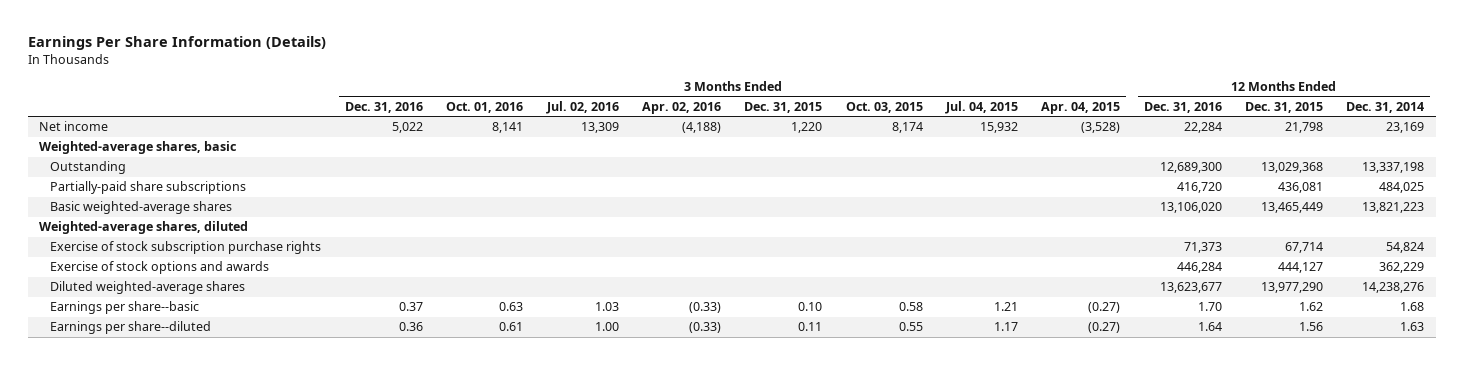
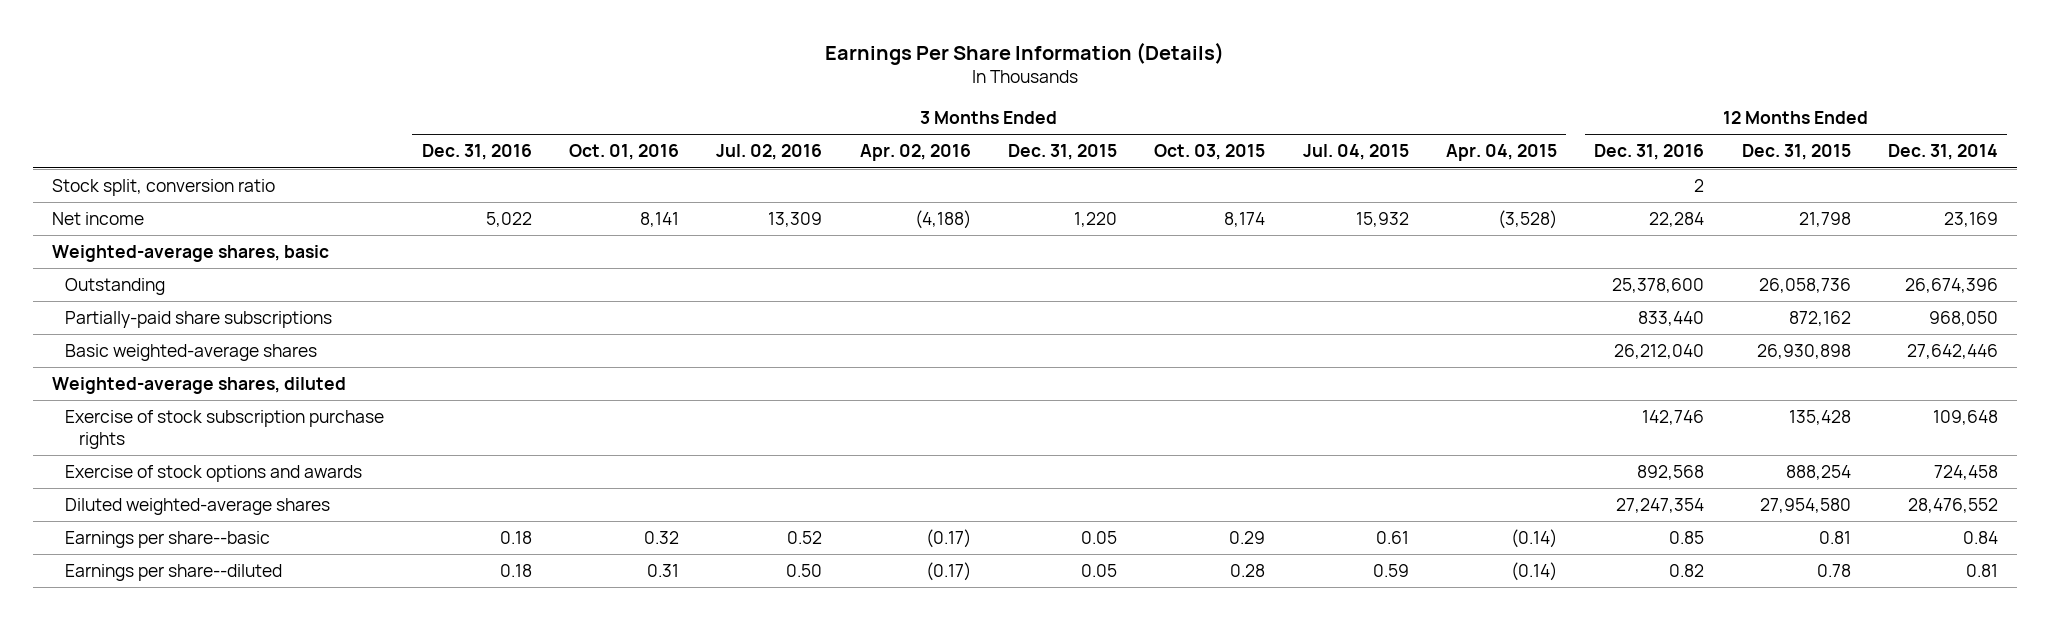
+ Stock split, conversion ratio | | | | | | | | | 2 | |
- Outstanding | | | | | | | | | 12,689,300 | 13,029,368 | 13,337,198
- Partially-paid share subscriptions | | | | | | | | | 416,720 | 436,081 | 484,025
- Basic weighted-average shares | | | | | | | | | 13,106,020 | 13,465,449 | 13,821,223
+ Outstanding | | | | | | | | | 25,378,600 | 26,058,736 | 26,674,396
+ Partially-paid share subscriptions | | | | | | | | | 833,440 | 872,162 | 968,050
+ Basic weighted-average shares | | | | | | | | | 26,212,040 | 26,930,898 | 27,642,446
- Exercise of stock subscription purchase rights | | | | | | | | | 71,373 | 67,714 | 54,824
- Exercise of stock options and awards | | | | | | | | | 446,284 | 444,127 | 362,229
- Diluted weighted-average shares | | | | | | | | | 13,623,677 | 13,977,290 | 14,238,276
- Earnings per share--basic | 0.37 | 0.63 | 1.03 | (0.33) | 0.10 | 0.58 | 1.21 | (0.27) | 1.70 | 1.62 | 1.68
- Earnings per share--diluted | 0.36 | 0.61 | 1.00 | (0.33) | 0.11 | 0.55 | 1.17 | (0.27) | 1.64 | 1.56 | 1.63
+ Exercise of stock subscription purchase rights | | | | | | | | | 142,746 | 135,428 | 109,648
+ Exercise of stock options and awards | | | | | | | | | 892,568 | 888,254 | 724,458
+ Diluted weighted-average shares | | | | | | | | | 27,247,354 | 27,954,580 | 28,476,552
+ Earnings per share--basic | 0.18 | 0.32 | 0.52 | (0.17) | 0.05 | 0.29 | 0.61 | (0.14) | 0.85 | 0.81 | 0.84
+ Earnings per share--diluted | 0.18 | 0.31 | 0.50 | (0.17) | 0.05 | 0.28 | 0.59 | (0.14) | 0.82 | 0.78 | 0.81

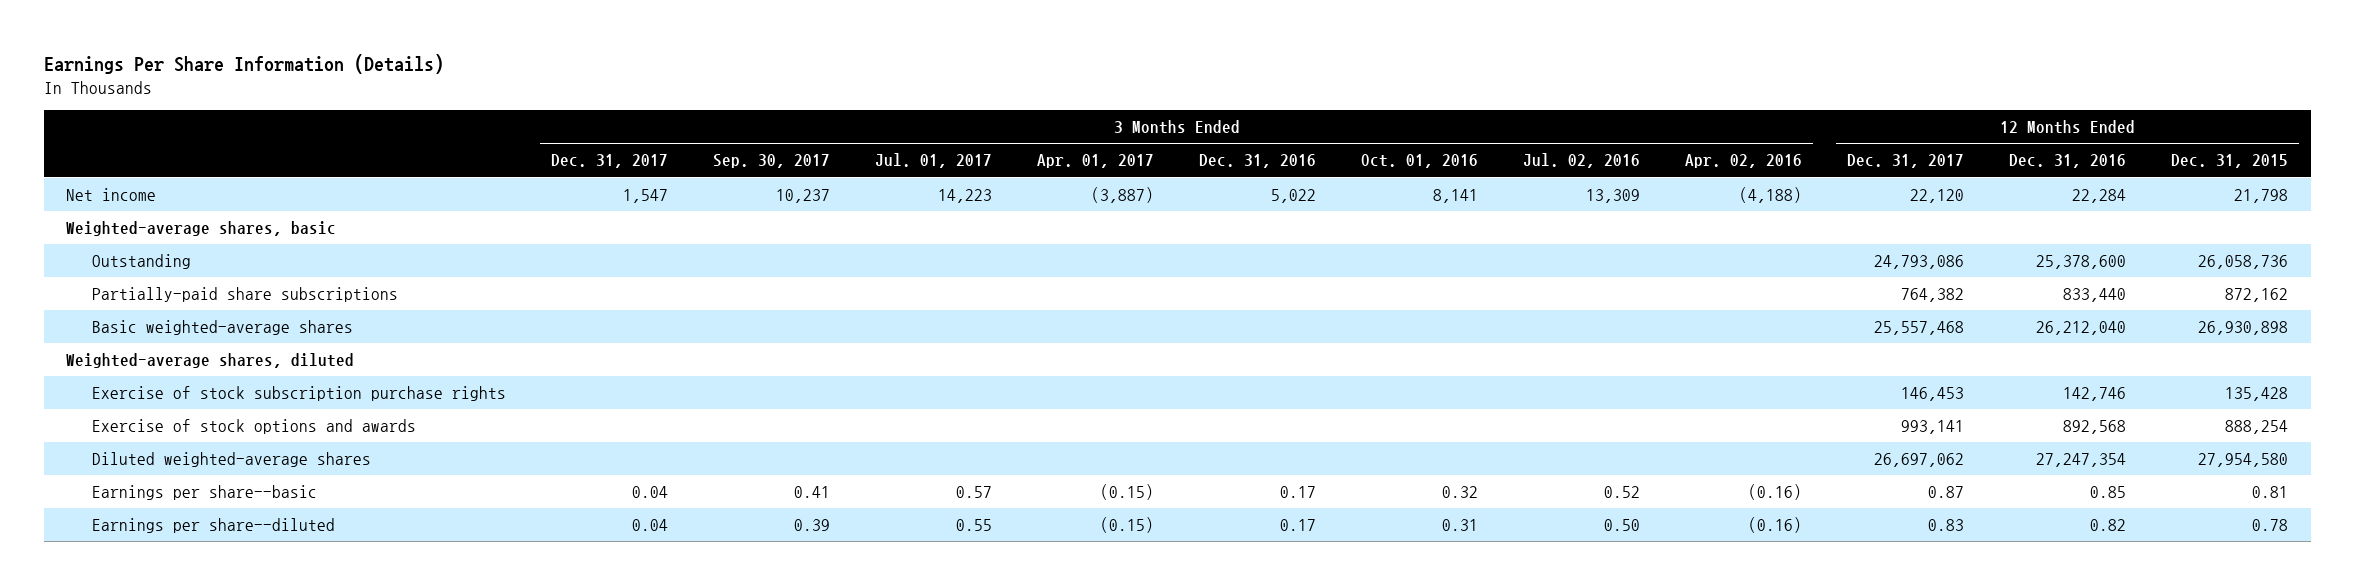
- | 3 Months Ended Dec. 31, 2016 | 3 Months Ended Oct. 01, 2016 | 3 Months Ended Jul. 02, 2016 | 3 Months Ended Apr. 02, 2016 | 3 Months Ended Dec. 31, 2015 | 3 Months Ended Oct. 03, 2015 | 3 Months Ended Jul. 04, 2015 | 3 Months Ended Apr. 04, 2015 | 12 Months Ended Dec. 31, 2016 | 12 Months Ended Dec. 31, 2015 | 12 Months Ended Dec. 31, 2014
+ | 3 Months Ended Dec. 31, 2017 | 3 Months Ended Sep. 30, 2017 | 3 Months Ended Jul. 01, 2017 | 3 Months Ended Apr. 01, 2017 | 3 Months Ended Dec. 31, 2016 | 3 Months Ended Oct. 01, 2016 | 3 Months Ended Jul. 02, 2016 | 3 Months Ended Apr. 02, 2016 | 12 Months Ended Dec. 31, 2017 | 12 Months Ended Dec. 31, 2016 | 12 Months Ended Dec. 31, 2015
- Stock split, conversion ratio | | | | | | | | | 2 | |
- Earnings per share--basic | 0.18 | 0.32 | 0.52 | (0.17) | 0.05 | 0.29 | 0.61 | (0.14) | 0.85 | 0.81 | 0.84
- Earnings per share--diluted | 0.18 | 0.31 | 0.50 | (0.17) | 0.05 | 0.28 | 0.59 | (0.14) | 0.82 | 0.78 | 0.81
+ Earnings per share--basic | 0.04 | 0.41 | 0.57 | (0.15) | 0.17 | 0.32 | 0.52 | (0.16) | 0.87 | 0.85 | 0.81
+ Earnings per share--diluted | 0.04 | 0.39 | 0.55 | (0.15) | 0.17 | 0.31 | 0.50 | (0.16) | 0.83 | 0.82 | 0.78

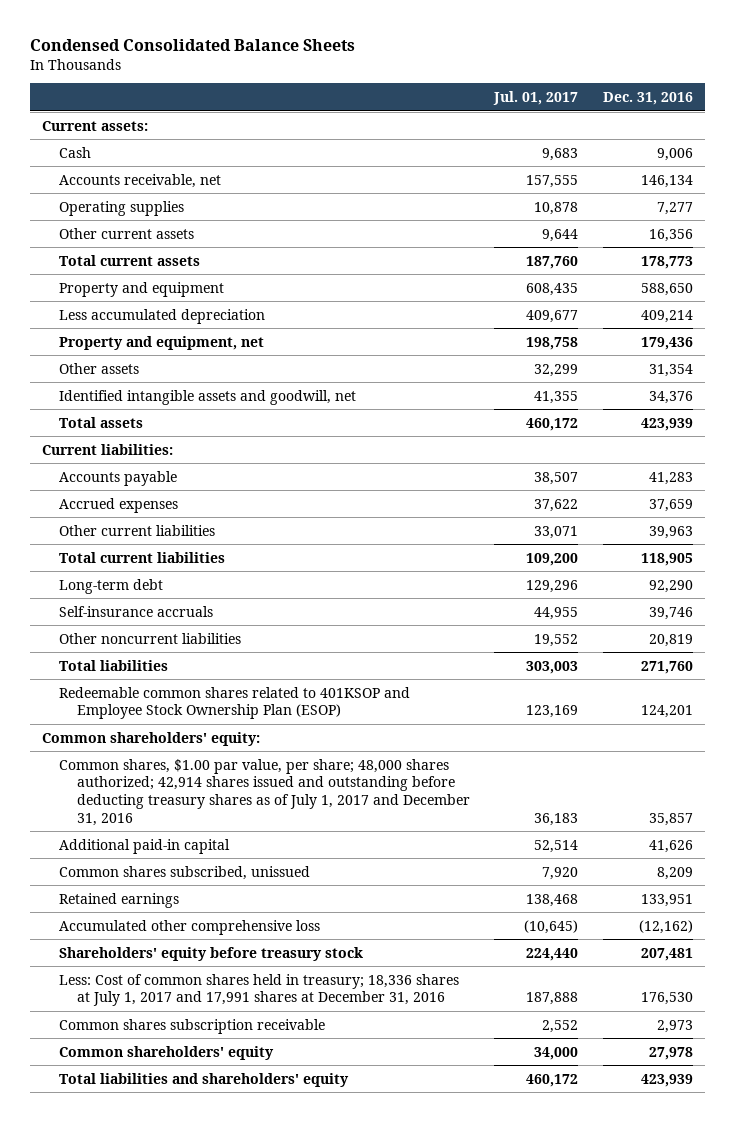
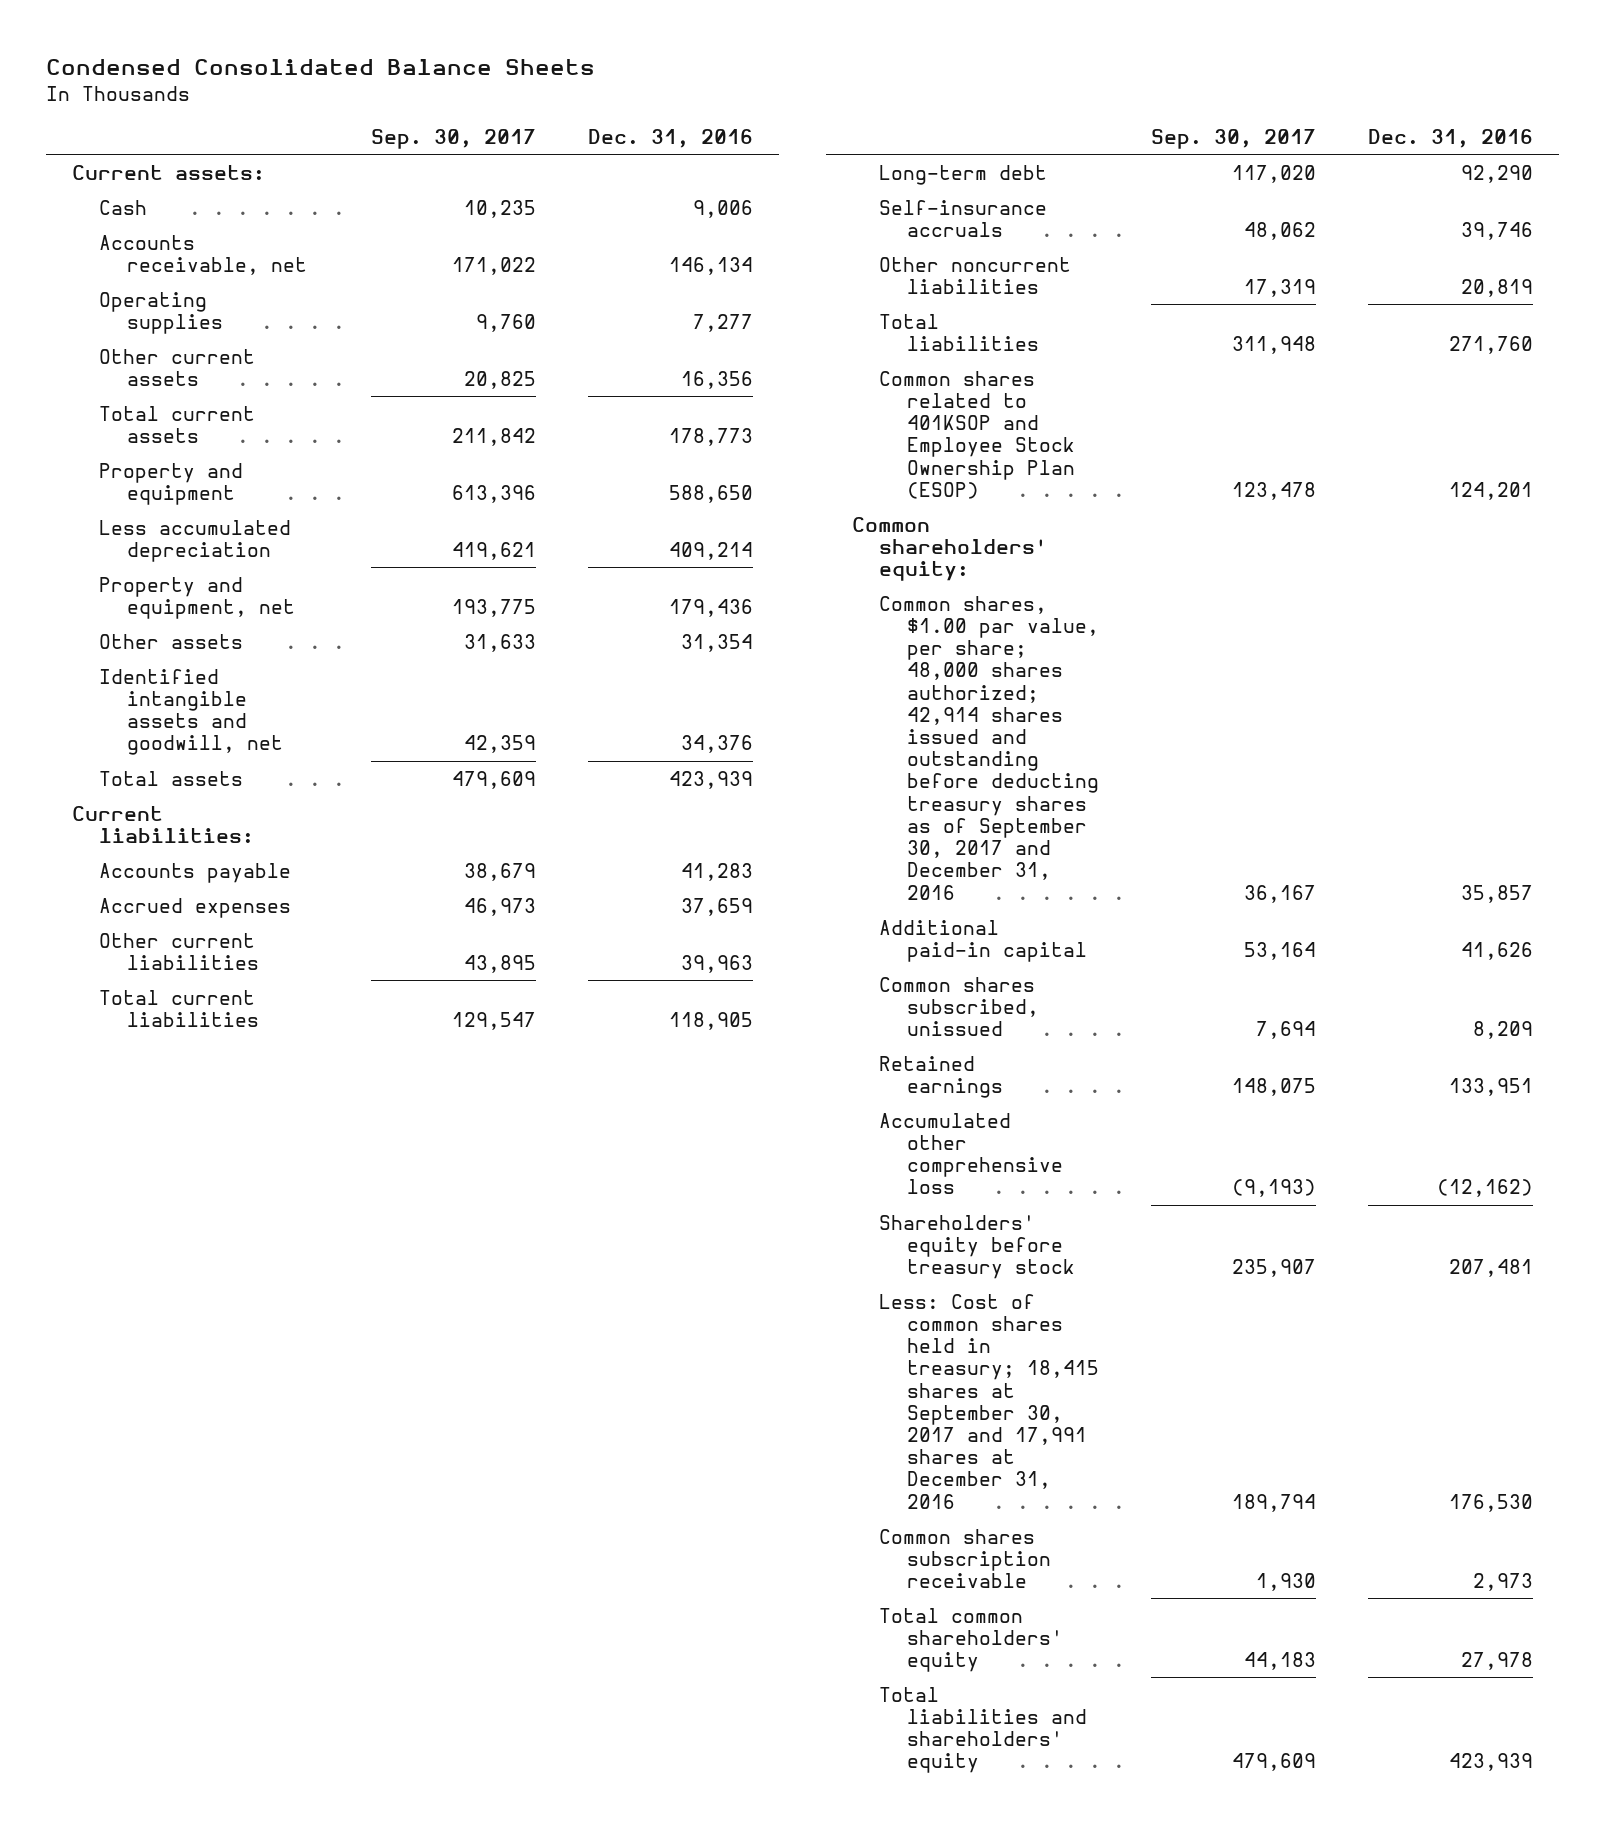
- | Jul. 01, 2017 | Dec. 31, 2016
+ | Sep. 30, 2017 | Dec. 31, 2016
- Redeemable common shares related to 401KSOP and Employee Stock Ownership Plan (ESOP) | 123,169 | 124,201
+ Common shares related to 401KSOP and Employee Stock Ownership Plan (ESOP) | 123,478 | 124,201
- Common shares, $1.00 par value, per share; 48,000 shares authorized; 42,914 shares issued and outstanding before deducting treasury shares as of July 1, 2017 and December 31, 2016 | 36,183 | 35,857
+ Common shares, $1.00 par value, per share; 48,000 shares authorized; 42,914 shares issued and outstanding before deducting treasury shares as of September 30, 2017 and December 31, 2016 | 36,167 | 35,857
- Less: Cost of common shares held in treasury; 18,336 shares at July 1, 2017 and 17,991 shares at December 31, 2016 | 187,888 | 176,530
+ Less: Cost of common shares held in treasury; 18,415 shares at September 30, 2017 and 17,991 shares at December 31, 2016 | 189,794 | 176,530
- Common shareholders' equity | 34,000 | 27,978
+ Total common shareholders' equity | 44,183 | 27,978

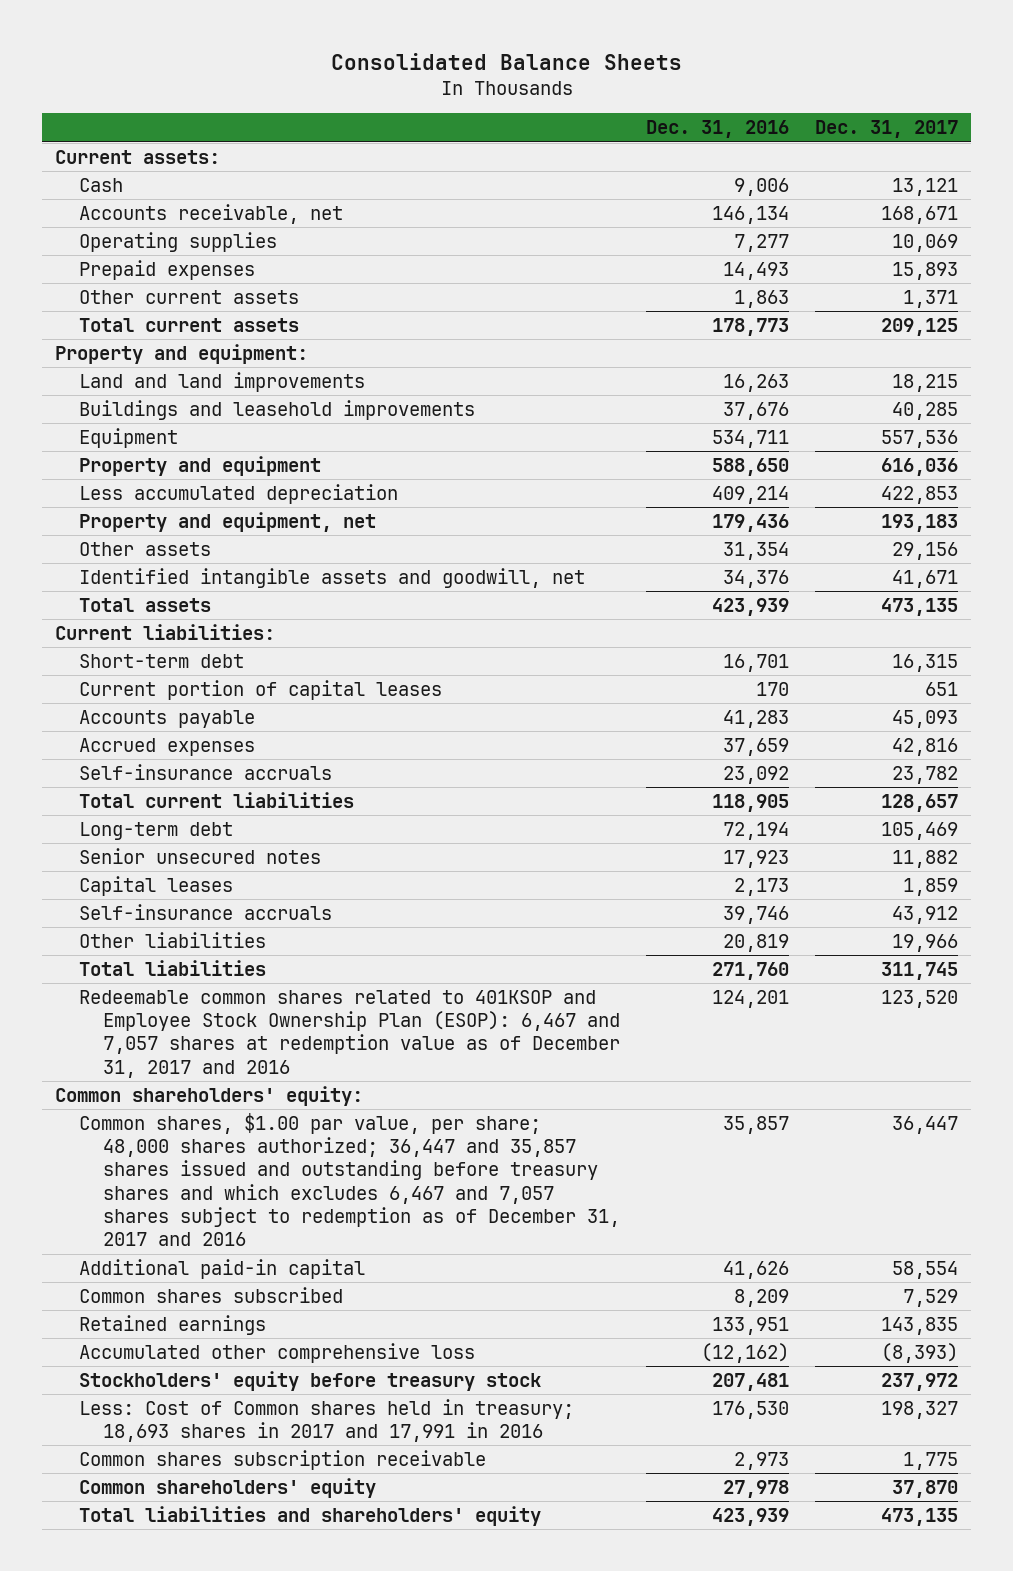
- Condensed Consolidated Balance Sheets
+ Consolidated Balance Sheets
- | Sep. 30, 2017 | Dec. 31, 2016
+ | Dec. 31, 2016 | Dec. 31, 2017
- Other current assets | 20,825 | 16,356
+ Prepaid expenses | 14,493 | 15,893
+ Other current assets | 1,863 | 1,371
+ Property and equipment:
+ Land and land improvements | 16,263 | 18,215
+ Buildings and leasehold improvements | 37,676 | 40,285
+ Equipment | 534,711 | 557,536
+ Short-term debt | 16,701 | 16,315
+ Current portion of capital leases | 170 | 651
- Other current liabilities | 43,895 | 39,963
+ Self-insurance accruals | 23,092 | 23,782
- Long-term debt | 117,020 | 92,290
+ Long-term debt | 72,194 | 105,469
+ Senior unsecured notes | 17,923 | 11,882
+ Capital leases | 2,173 | 1,859
- Other noncurrent liabilities | 17,319 | 20,819
+ Other liabilities | 20,819 | 19,966
- Common shares related to 401KSOP and Employee Stock Ownership Plan (ESOP) | 123,478 | 124,201
+ Redeemable common shares related to 401KSOP and Employee Stock Ownership Plan (ESOP): 6,467 and 7,057 shares at redemption value as of December 31, 2017 and 2016 | 124,201 | 123,520
- Common shares, $1.00 par value, per share; 48,000 shares authorized; 42,914 shares issued and outstanding before deducting treasury shares as of September 30, 2017 and December 31, 2016 | 36,167 | 35,857
+ Common shares, $1.00 par value, per share; 48,000 shares authorized; 36,447 and 35,857 shares issued and outstanding before treasury shares and which excludes 6,467 and 7,057 shares subject to redemption as of December 31, 2017 and 2016 | 35,857 | 36,447
- Common shares subscribed, unissued | 7,694 | 8,209
+ Common shares subscribed | 8,209 | 7,529
- Shareholders' equity before treasury stock | 235,907 | 207,481
- Less: Cost of common shares held in treasury; 18,415 shares at September 30, 2017 and 17,991 shares at December 31, 2016 | 189,794 | 176,530
+ Stockholders' equity before treasury stock | 207,481 | 237,972
+ Less: Cost of Common shares held in treasury; 18,693 shares in 2017 and 17,991 in 2016 | 176,530 | 198,327
- Total common shareholders' equity | 44,183 | 27,978
+ Common shareholders' equity | 27,978 | 37,870

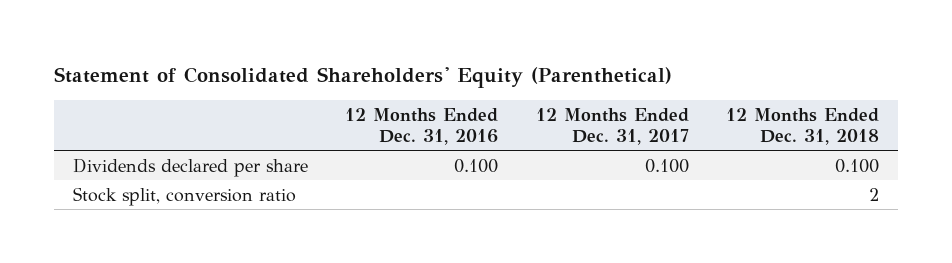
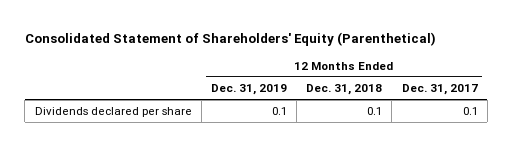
- Statement of Consolidated Shareholders' Equity (Parenthetical)
+ Consolidated Statement of Shareholders' Equity (Parenthetical)
- | 12 Months Ended Dec. 31, 2016 | 12 Months Ended Dec. 31, 2017 | 12 Months Ended Dec. 31, 2018
+ | 12 Months Ended Dec. 31, 2019 | 12 Months Ended Dec. 31, 2018 | 12 Months Ended Dec. 31, 2017
- Dividends declared per share | 0.100 | 0.100 | 0.100
- Stock split, conversion ratio | | | 2
+ Dividends declared per share | 0.1 | 0.1 | 0.1

